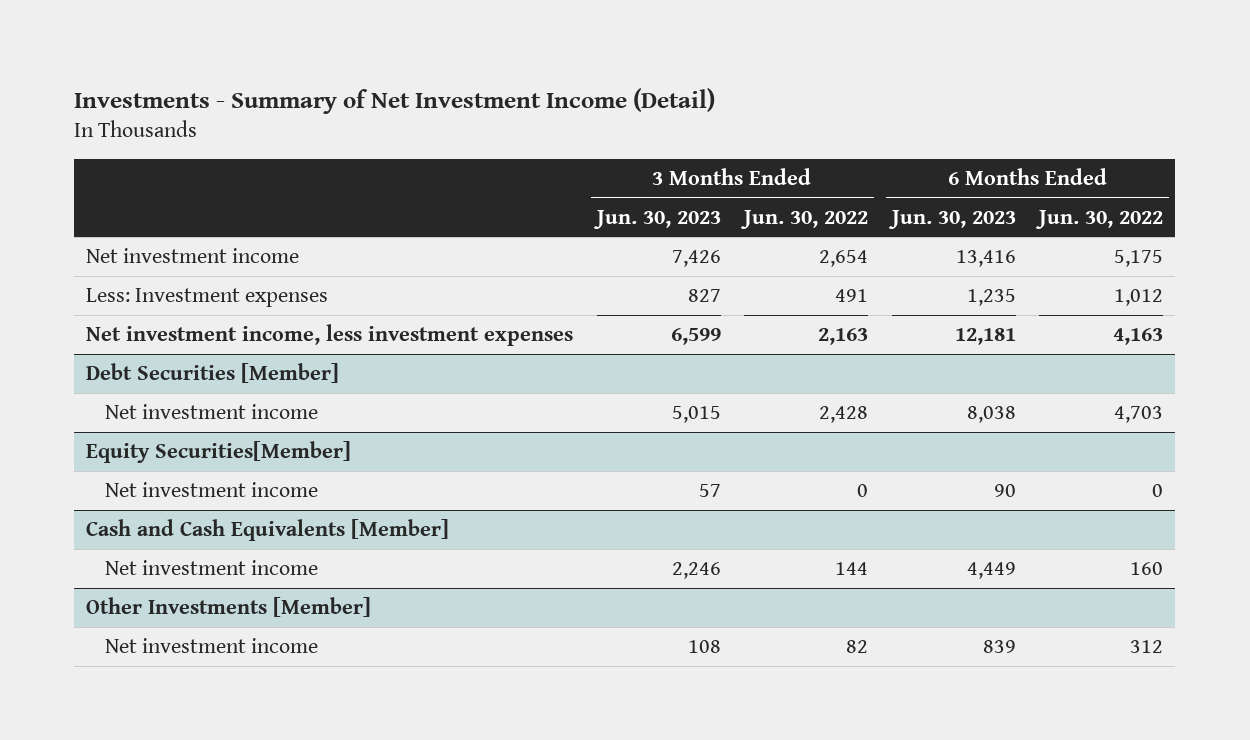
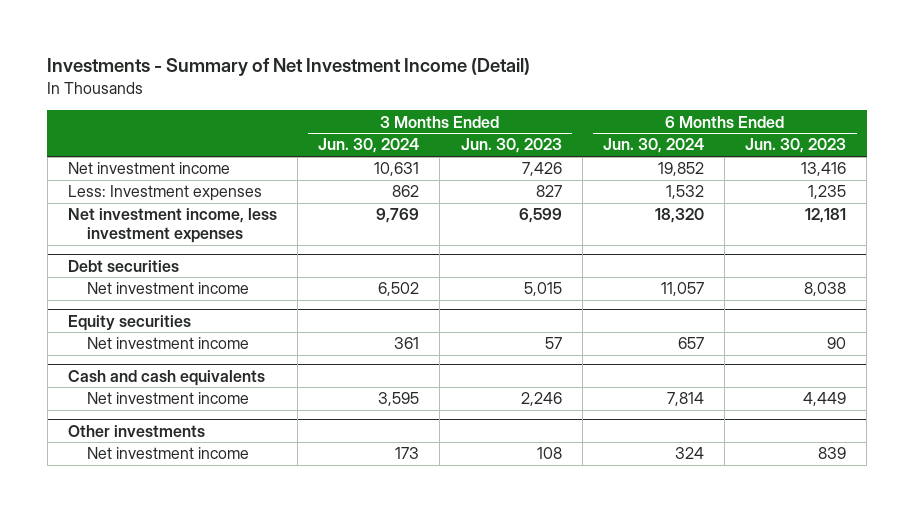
- | 3 Months Ended Jun. 30, 2023 | 3 Months Ended Jun. 30, 2022 | 6 Months Ended Jun. 30, 2023 | 6 Months Ended Jun. 30, 2022
+ | 3 Months Ended Jun. 30, 2024 | 3 Months Ended Jun. 30, 2023 | 6 Months Ended Jun. 30, 2024 | 6 Months Ended Jun. 30, 2023
- Debt Securities [Member]
+ Debt securities
- Equity Securities[Member]
+ Equity securities
- Cash and Cash Equivalents [Member]
+ Cash and cash equivalents
- Other Investments [Member]
+ Other investments

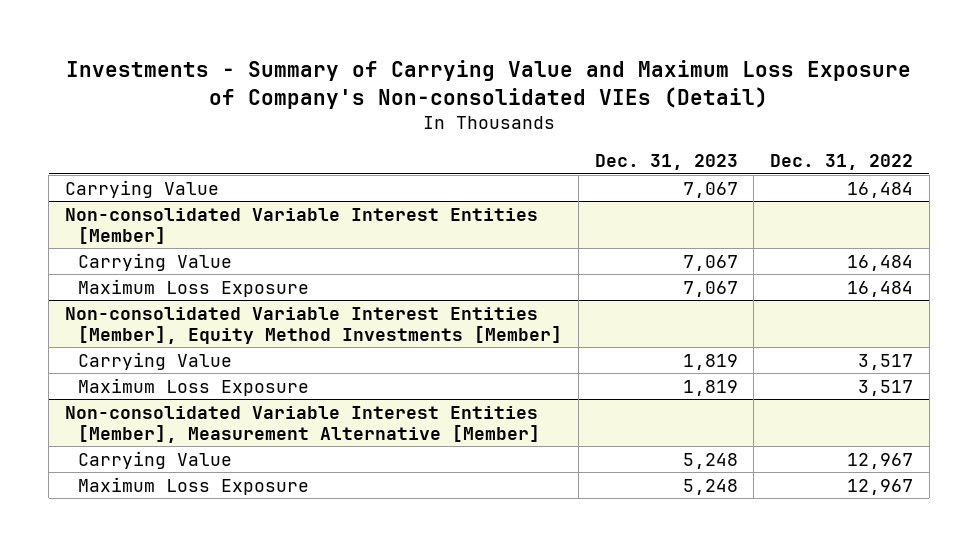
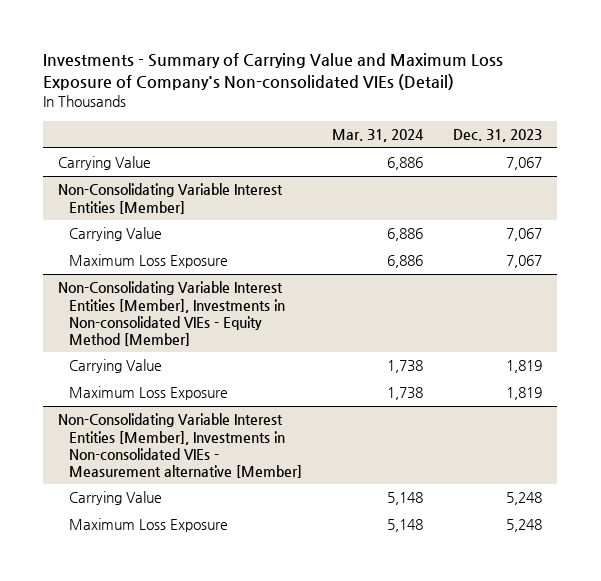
- | Dec. 31, 2023 | Dec. 31, 2022
+ | Mar. 31, 2024 | Dec. 31, 2023
- Non-consolidated Variable Interest Entities [Member]
+ Non-Consolidating Variable Interest Entities [Member]
- Non-consolidated Variable Interest Entities [Member], Equity Method Investments [Member]
+ Non-Consolidating Variable Interest Entities [Member], Investments in Non-consolidated VIEs - Equity Method [Member]
- Non-consolidated Variable Interest Entities [Member], Measurement Alternative [Member]
+ Non-Consolidating Variable Interest Entities [Member], Investments in Non-consolidated VIEs - Measurement alternative [Member]

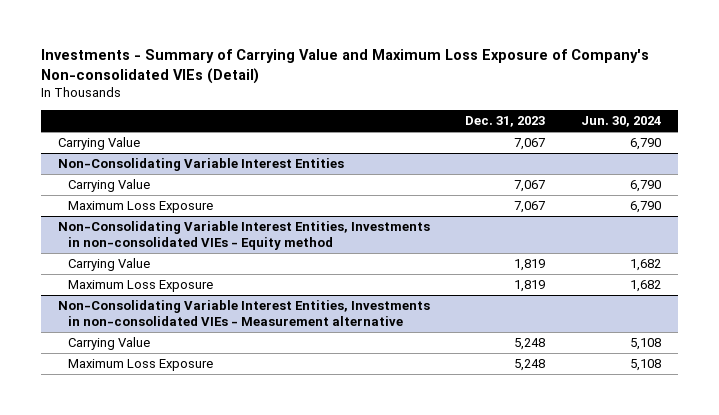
- | Mar. 31, 2024 | Dec. 31, 2023
+ | Dec. 31, 2023 | Jun. 30, 2024
- Non-Consolidating Variable Interest Entities [Member]
+ Non-Consolidating Variable Interest Entities
- Non-Consolidating Variable Interest Entities [Member], Investments in Non-consolidated VIEs - Equity Method [Member]
+ Non-Consolidating Variable Interest Entities, Investments in non-consolidated VIEs - Equity method
- Non-Consolidating Variable Interest Entities [Member], Investments in Non-consolidated VIEs - Measurement alternative [Member]
+ Non-Consolidating Variable Interest Entities, Investments in non-consolidated VIEs - Measurement alternative

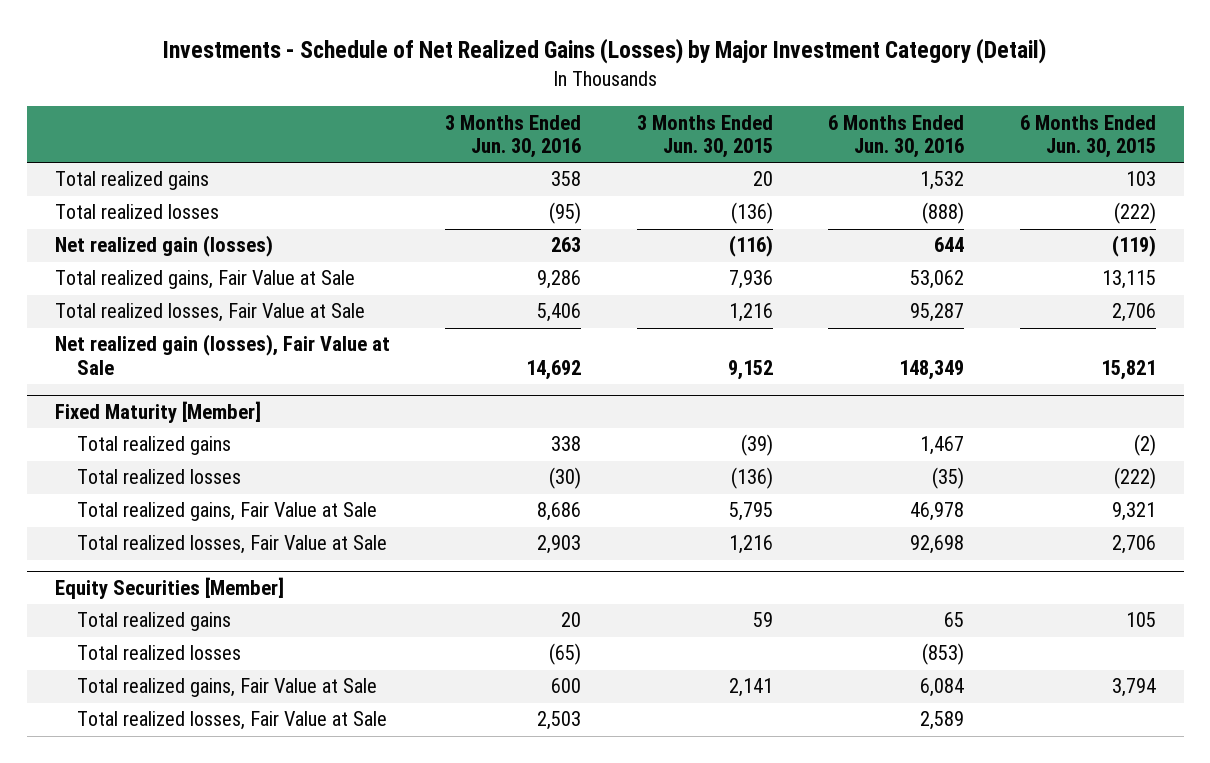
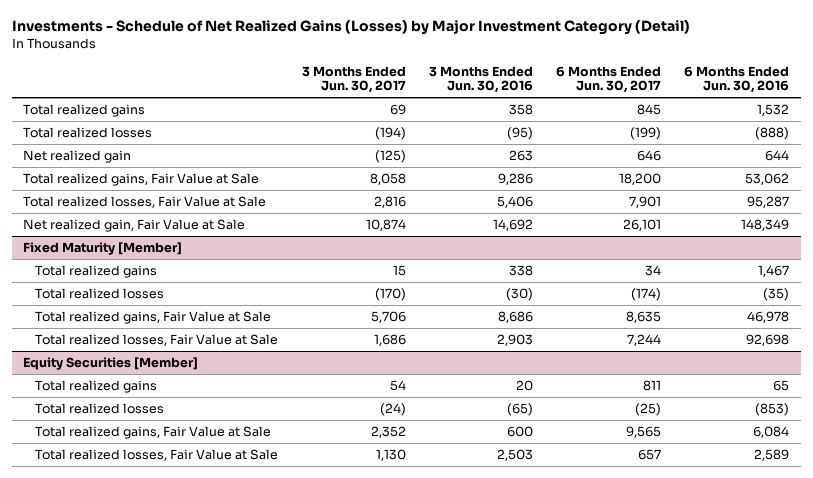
- | 3 Months Ended Jun. 30, 2016 | 3 Months Ended Jun. 30, 2015 | 6 Months Ended Jun. 30, 2016 | 6 Months Ended Jun. 30, 2015
+ | 3 Months Ended Jun. 30, 2017 | 3 Months Ended Jun. 30, 2016 | 6 Months Ended Jun. 30, 2017 | 6 Months Ended Jun. 30, 2016
- Net realized gain (losses) | 263 | (116) | 644 | (119)
+ Net realized gain | (125) | 263 | 646 | 644
- Net realized gain (losses), Fair Value at Sale | 14,692 | 9,152 | 148,349 | 15,821
+ Net realized gain, Fair Value at Sale | 10,874 | 14,692 | 26,101 | 148,349

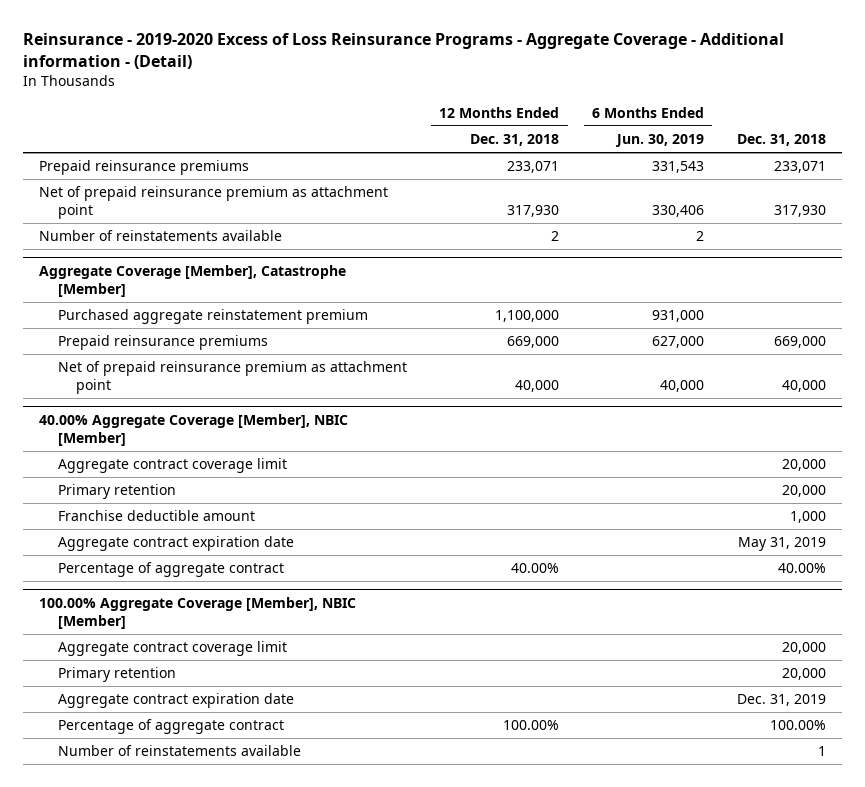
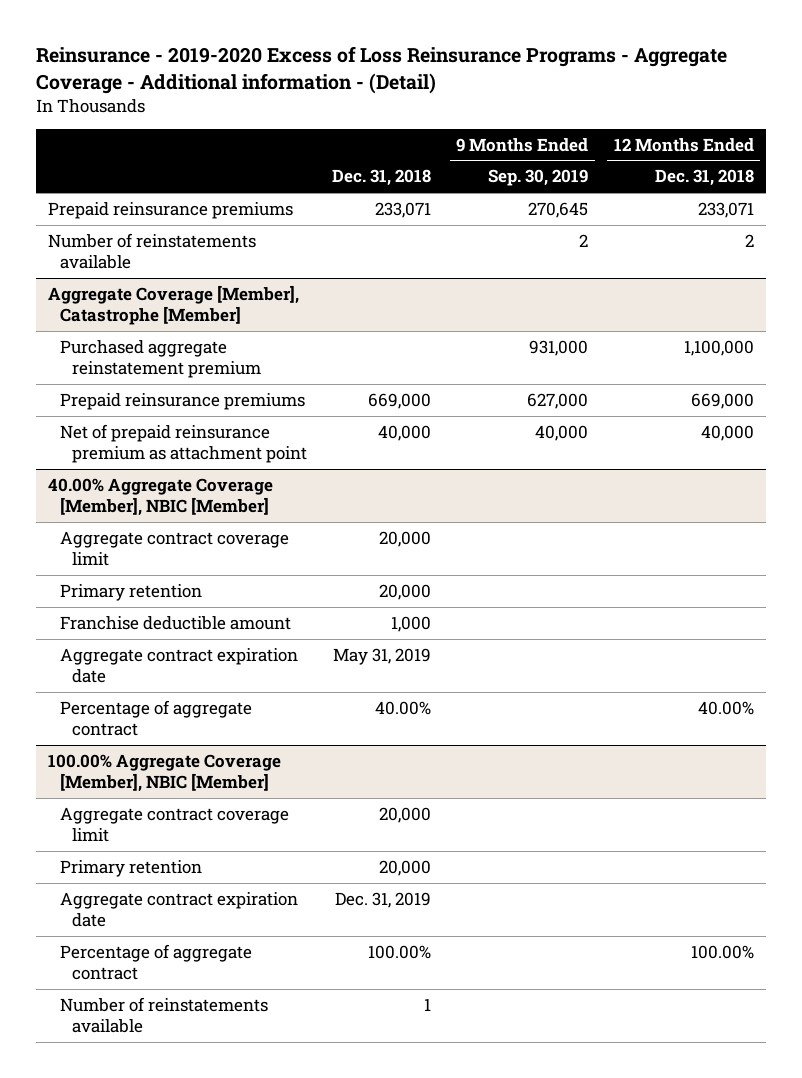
- | 12 Months Ended Dec. 31, 2018 | 6 Months Ended Jun. 30, 2019 | Dec. 31, 2018
+ | Dec. 31, 2018 | 9 Months Ended Sep. 30, 2019 | 12 Months Ended Dec. 31, 2018
- Net of prepaid reinsurance premium as attachment point | 317,930 | 330,406 | 317,930

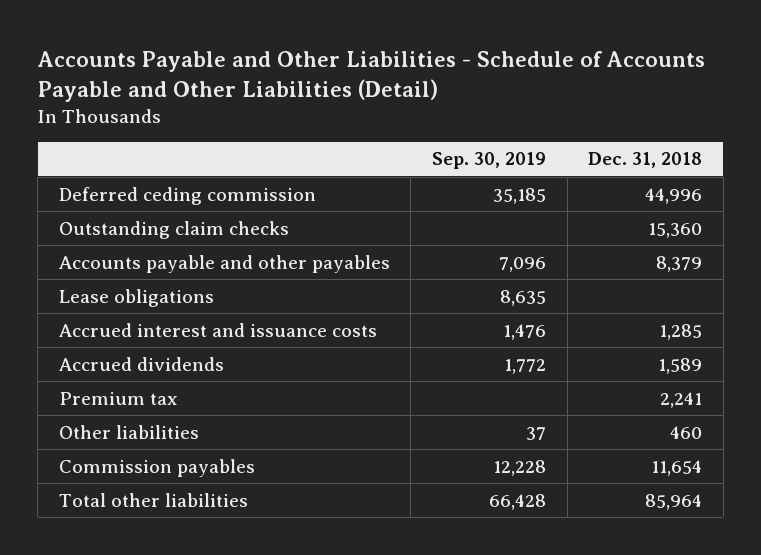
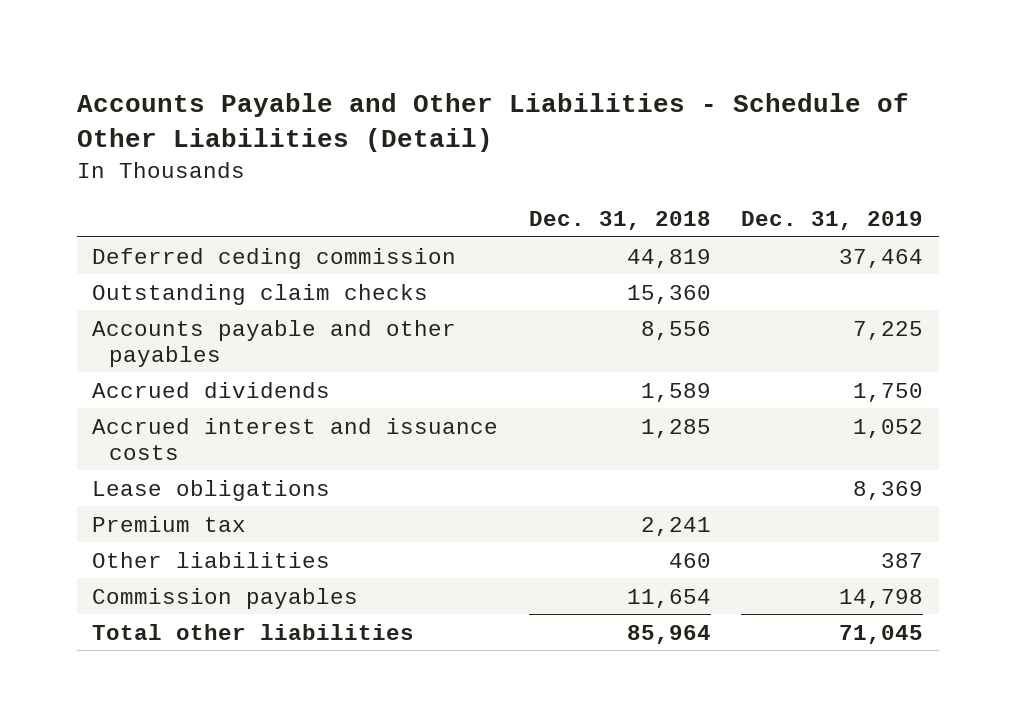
- Accounts Payable and Other Liabilities - Schedule of Accounts Payable and Other Liabilities (Detail)
+ Accounts Payable and Other Liabilities - Schedule of Other Liabilities (Detail)
- | Sep. 30, 2019 | Dec. 31, 2018
+ | Dec. 31, 2018 | Dec. 31, 2019
- Deferred ceding commission | 35,185 | 44,996
+ Deferred ceding commission | 44,819 | 37,464
- Accounts payable and other payables | 7,096 | 8,379
+ Accounts payable and other payables | 8,556 | 7,225
moved down: Accrued interest and issuance costs | 1,285 | 1,052
moved down: Lease obligations | | 8,369

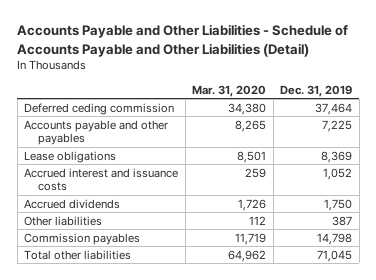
- Accounts Payable and Other Liabilities - Schedule of Other Liabilities (Detail)
+ Accounts Payable and Other Liabilities - Schedule of Accounts Payable and Other Liabilities (Detail)
- | Dec. 31, 2018 | Dec. 31, 2019
+ | Mar. 31, 2020 | Dec. 31, 2019
- Outstanding claim checks | 15,360 |
- Premium tax | 2,241 |
moved down: Accrued interest and issuance costs | 259 | 1,052
moved down: Accrued dividends | 1,726 | 1,750

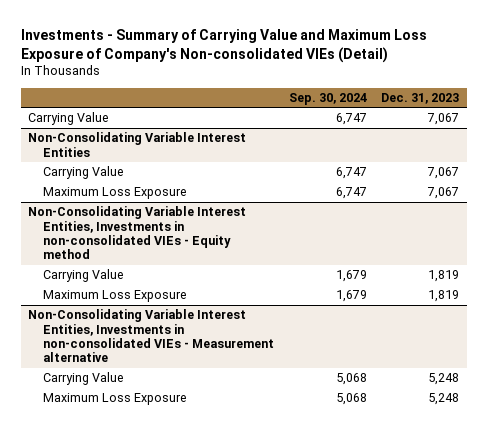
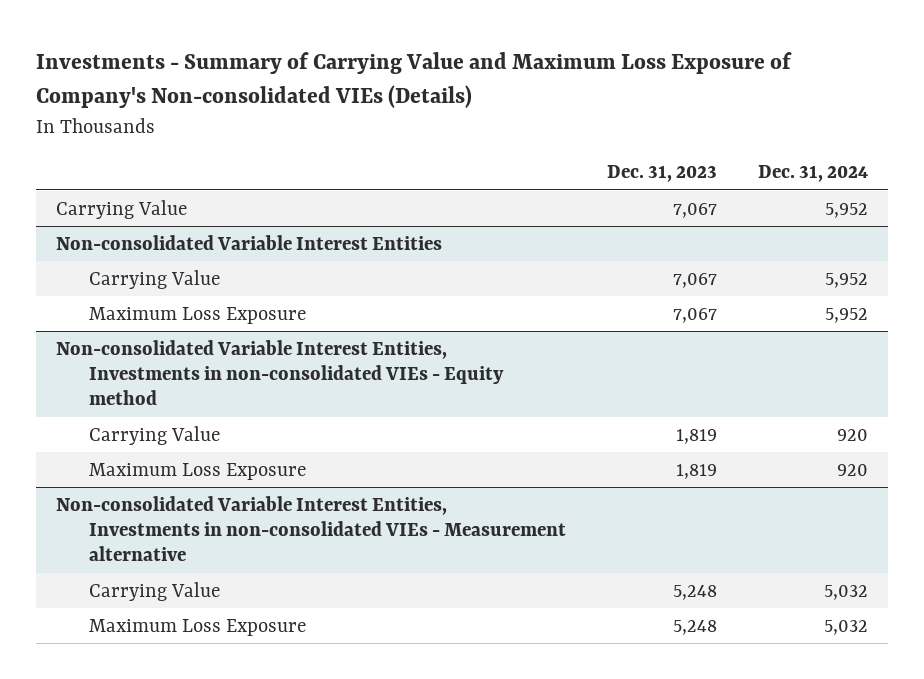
- Investments - Summary of Carrying Value and Maximum Loss Exposure of Company's Non-consolidated VIEs (Detail)
+ Investments - Summary of Carrying Value and Maximum Loss Exposure of Company's Non-consolidated VIEs (Details)
- | Sep. 30, 2024 | Dec. 31, 2023
+ | Dec. 31, 2023 | Dec. 31, 2024
- Non-Consolidating Variable Interest Entities
+ Non-consolidated Variable Interest Entities
- Non-Consolidating Variable Interest Entities, Investments in non-consolidated VIEs - Equity method
+ Non-consolidated Variable Interest Entities, Investments in non-consolidated VIEs - Equity method
- Non-Consolidating Variable Interest Entities, Investments in non-consolidated VIEs - Measurement alternative
+ Non-consolidated Variable Interest Entities, Investments in non-consolidated VIEs - Measurement alternative

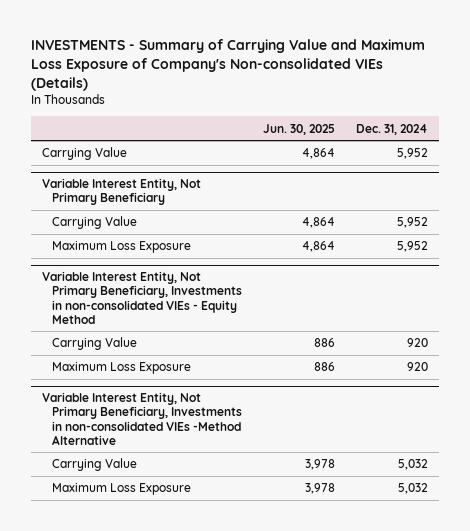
- Investments - Summary of Carrying Value and Maximum Loss Exposure of Company's Non-consolidated VIEs (Details)
+ INVESTMENTS - Summary of Carrying Value and Maximum Loss Exposure of Company's Non-consolidated VIEs (Details)
- | Dec. 31, 2023 | Dec. 31, 2024
+ | Jun. 30, 2025 | Dec. 31, 2024
- Non-consolidated Variable Interest Entities
+ Variable Interest Entity, Not Primary Beneficiary
- Non-consolidated Variable Interest Entities, Investments in non-consolidated VIEs - Equity method
+ Variable Interest Entity, Not Primary Beneficiary, Investments in non-consolidated VIEs - Equity Method
- Non-consolidated Variable Interest Entities, Investments in non-consolidated VIEs - Measurement alternative
+ Variable Interest Entity, Not Primary Beneficiary, Investments in non-consolidated VIEs -Method Alternative

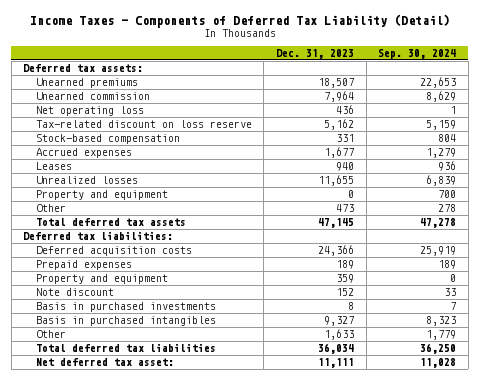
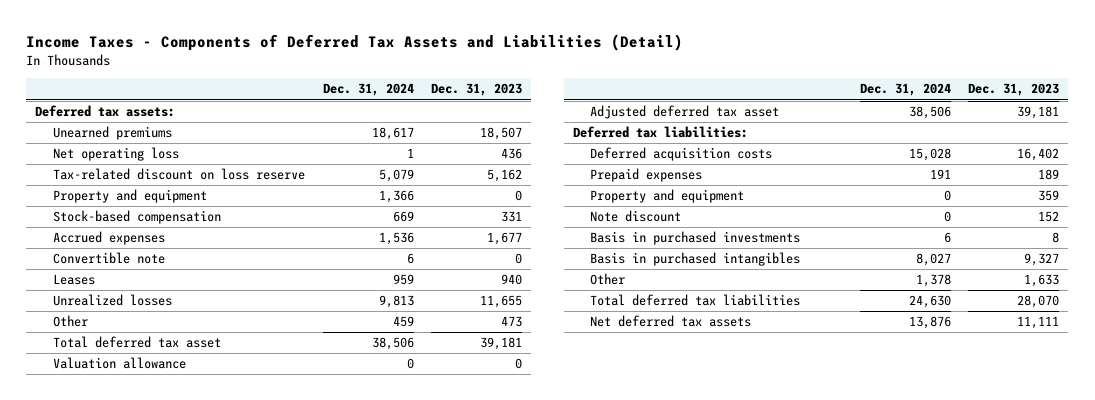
- Income Taxes - Components of Deferred Tax Liability (Detail)
+ Income Taxes - Components of Deferred Tax Assets and Liabilities (Detail)
- | Dec. 31, 2023 | Sep. 30, 2024
+ | Dec. 31, 2024 | Dec. 31, 2023
- Unearned commission | 7,964 | 8,629
moved up: Property and equipment | 1,366 | 0
+ Convertible note | 6 | 0
- Total deferred tax assets | 47,145 | 47,278
+ Total deferred tax asset | 38,506 | 39,181
+ Valuation allowance | 0 | 0
+ Adjusted deferred tax asset | 38,506 | 39,181
- Deferred acquisition costs | 24,366 | 25,919
+ Deferred acquisition costs | 15,028 | 16,402
- Total deferred tax liabilities | 36,034 | 36,250
- Net deferred tax asset: | 11,111 | 11,028
+ Total deferred tax liabilities | 24,630 | 28,070
+ Net deferred tax assets | 13,876 | 11,111

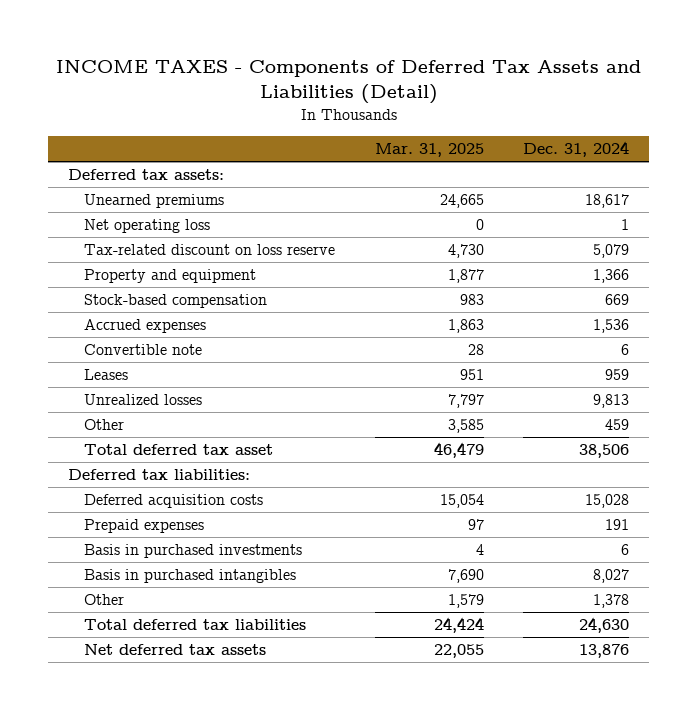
- Income Taxes - Components of Deferred Tax Assets and Liabilities (Detail)
+ INCOME TAXES - Components of Deferred Tax Assets and Liabilities (Detail)
- | Dec. 31, 2024 | Dec. 31, 2023
+ | Mar. 31, 2025 | Dec. 31, 2024
- Valuation allowance | 0 | 0
- Adjusted deferred tax asset | 38,506 | 39,181
- Property and equipment | 0 | 359
- Note discount | 0 | 152

